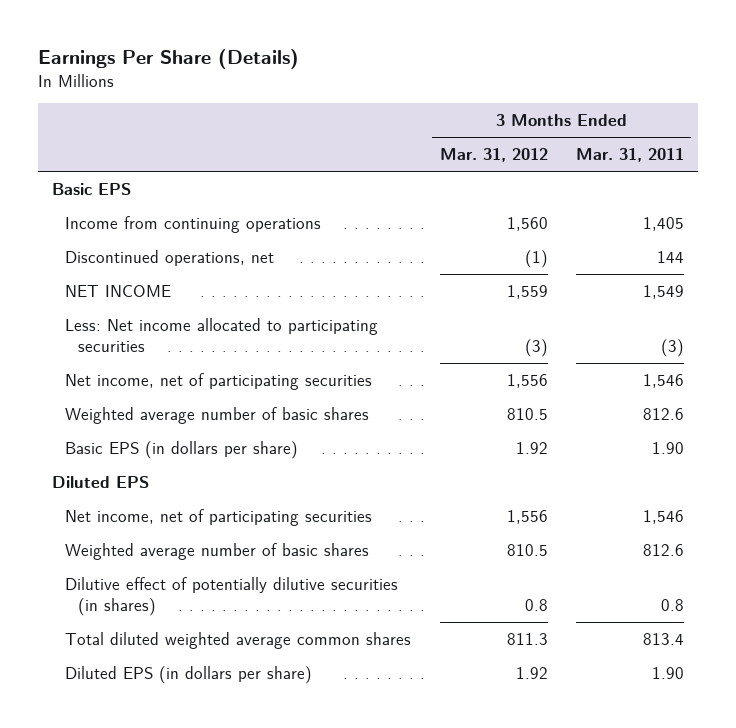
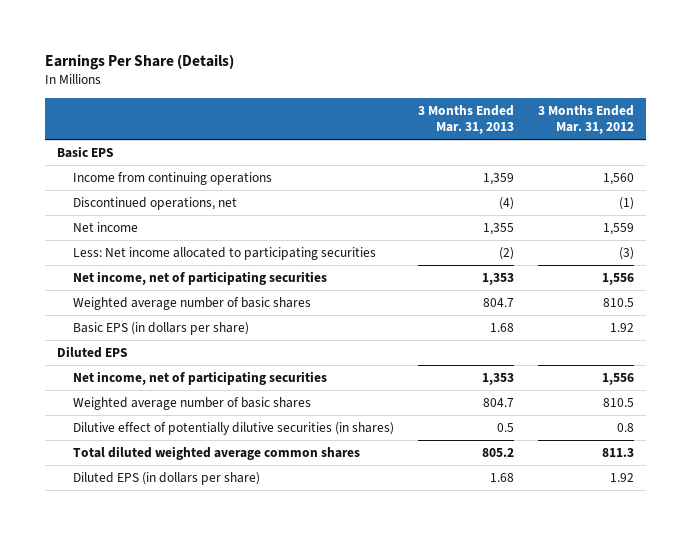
- | 3 Months Ended Mar. 31, 2012 | 3 Months Ended Mar. 31, 2011
+ | 3 Months Ended Mar. 31, 2013 | 3 Months Ended Mar. 31, 2012
- NET INCOME | 1,559 | 1,549
+ Net income | 1,355 | 1,559

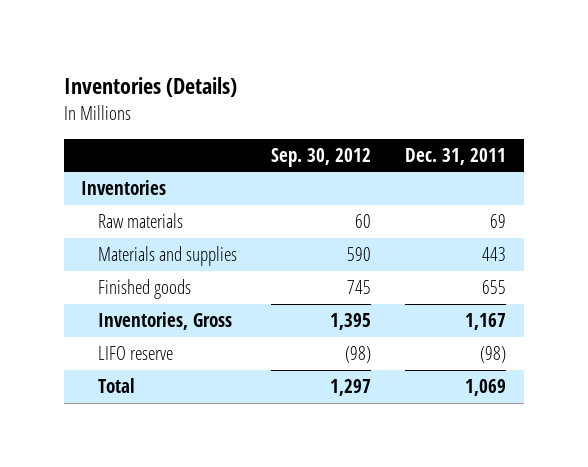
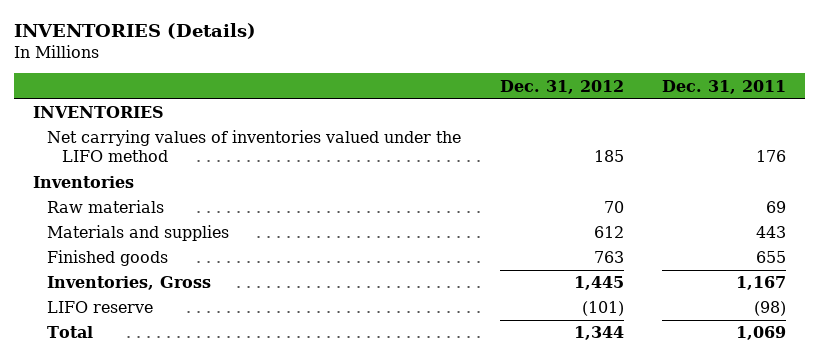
- Inventories (Details)
+ INVENTORIES (Details)
- | Sep. 30, 2012 | Dec. 31, 2011
+ | Dec. 31, 2012 | Dec. 31, 2011
+ INVENTORIES
+ Net carrying values of inventories valued under the LIFO method | 185 | 176

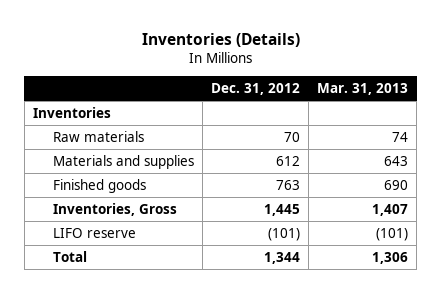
- INVENTORIES (Details)
+ Inventories (Details)
- | Dec. 31, 2012 | Dec. 31, 2011
+ | Dec. 31, 2012 | Mar. 31, 2013
- INVENTORIES
- Net carrying values of inventories valued under the LIFO method | 185 | 176

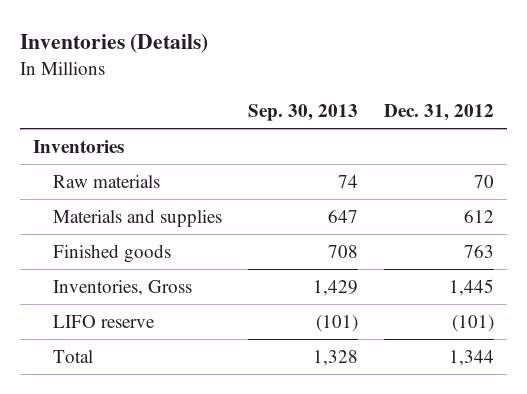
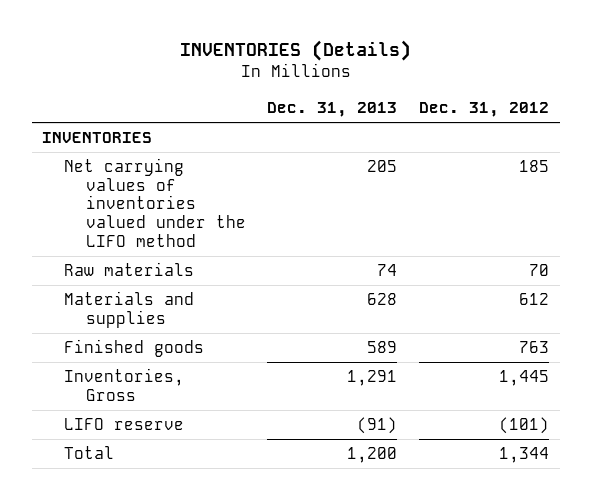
- Inventories (Details)
+ INVENTORIES (Details)
- | Sep. 30, 2013 | Dec. 31, 2012
+ | Dec. 31, 2013 | Dec. 31, 2012
- Inventories
+ INVENTORIES
+ Net carrying values of inventories valued under the LIFO method | 205 | 185

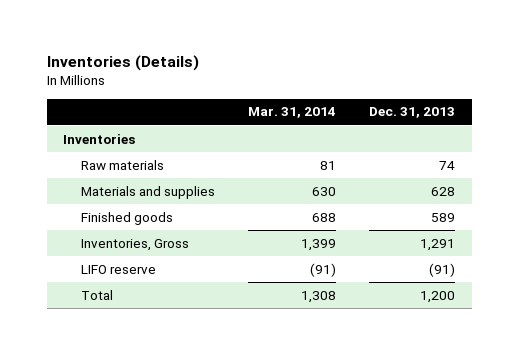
- INVENTORIES (Details)
+ Inventories (Details)
- | Dec. 31, 2013 | Dec. 31, 2012
+ | Mar. 31, 2014 | Dec. 31, 2013
- INVENTORIES
- Net carrying values of inventories valued under the LIFO method | 205 | 185
+ Inventories

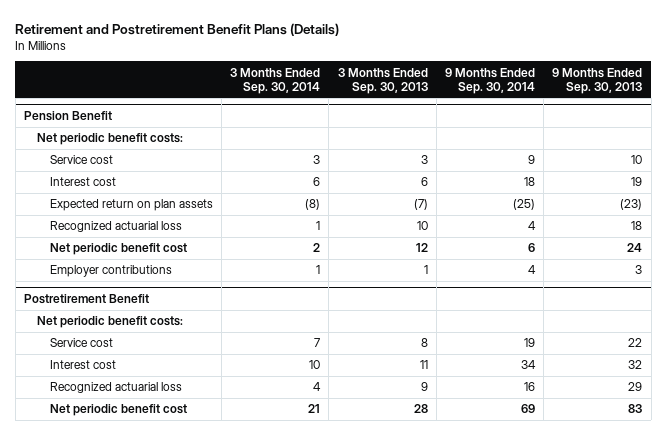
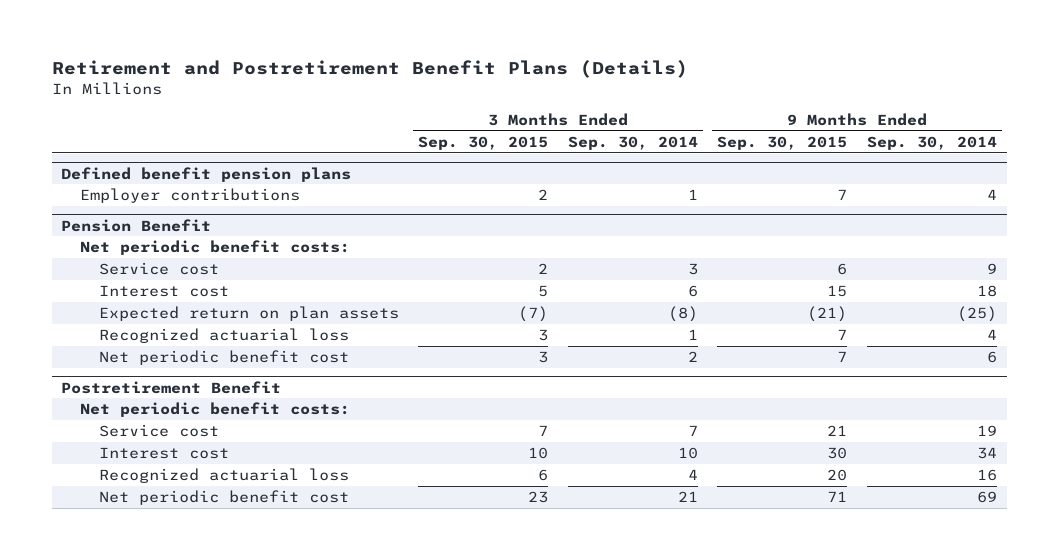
- | 3 Months Ended Sep. 30, 2014 | 3 Months Ended Sep. 30, 2013 | 9 Months Ended Sep. 30, 2014 | 9 Months Ended Sep. 30, 2013
+ | 3 Months Ended Sep. 30, 2015 | 3 Months Ended Sep. 30, 2014 | 9 Months Ended Sep. 30, 2015 | 9 Months Ended Sep. 30, 2014
+ Defined benefit pension plans
+ Employer contributions | 2 | 1 | 7 | 4
@ Pension Benefit
- Employer contributions | 1 | 1 | 4 | 3

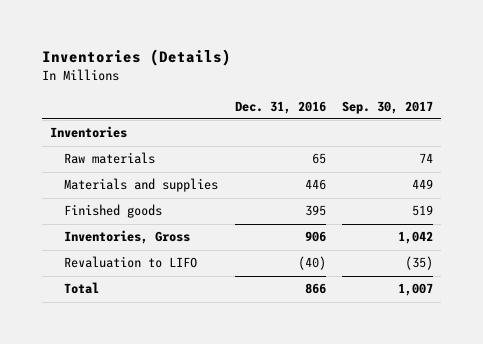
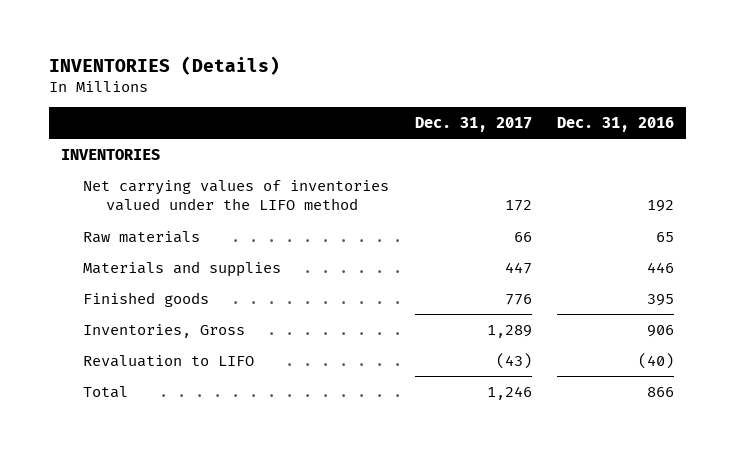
- Inventories (Details)
+ INVENTORIES (Details)
- | Dec. 31, 2016 | Sep. 30, 2017
+ | Dec. 31, 2017 | Dec. 31, 2016
- Inventories
+ INVENTORIES
+ Net carrying values of inventories valued under the LIFO method | 172 | 192

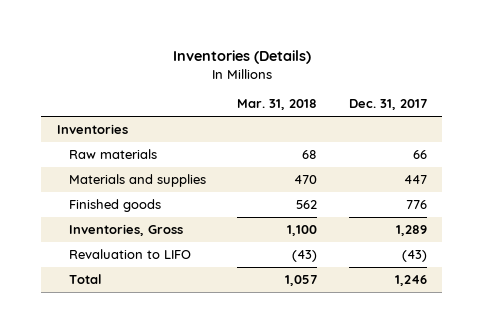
- INVENTORIES (Details)
+ Inventories (Details)
- | Dec. 31, 2017 | Dec. 31, 2016
+ | Mar. 31, 2018 | Dec. 31, 2017
- INVENTORIES
- Net carrying values of inventories valued under the LIFO method | 172 | 192
+ Inventories

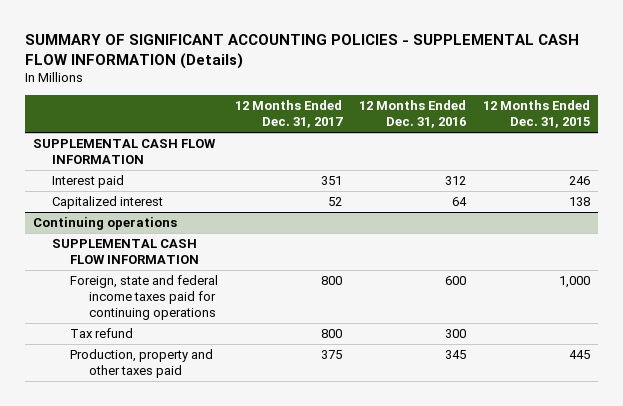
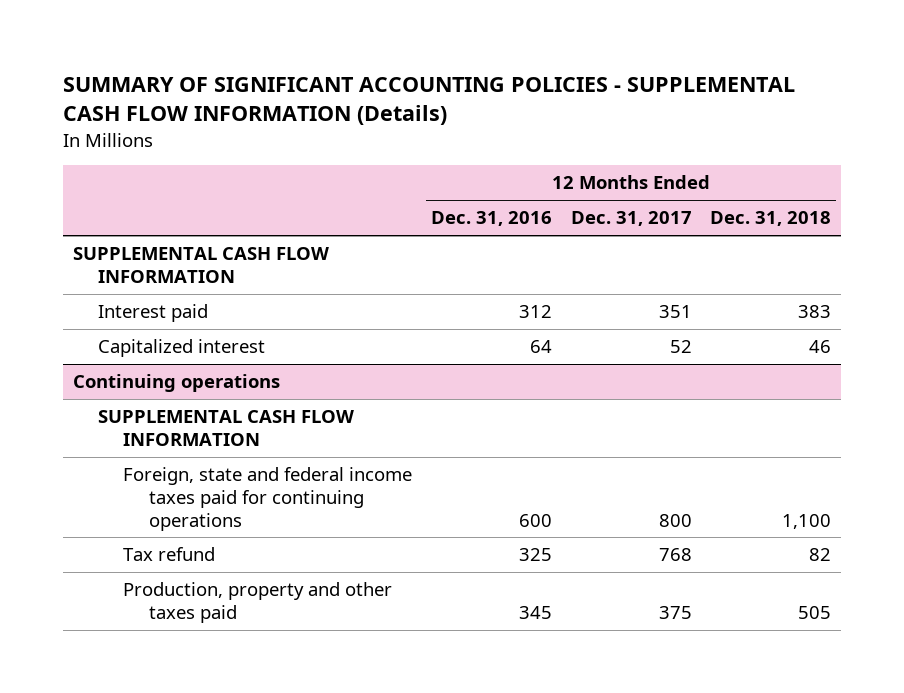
- | 12 Months Ended Dec. 31, 2017 | 12 Months Ended Dec. 31, 2016 | 12 Months Ended Dec. 31, 2015
+ | 12 Months Ended Dec. 31, 2016 | 12 Months Ended Dec. 31, 2017 | 12 Months Ended Dec. 31, 2018
@ Continuing operations
- Tax refund | 800 | 300 |
+ Tax refund | 325 | 768 | 82

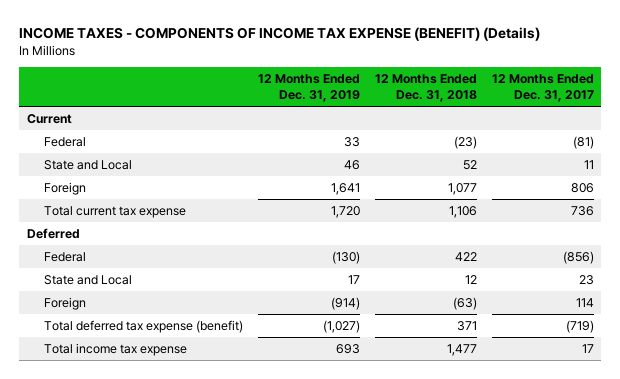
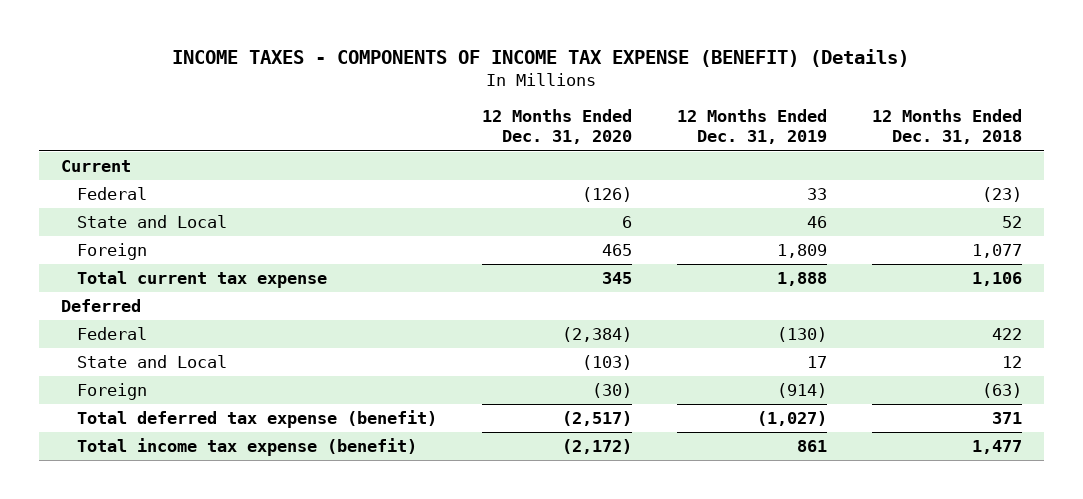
- | 12 Months Ended Dec. 31, 2019 | 12 Months Ended Dec. 31, 2018 | 12 Months Ended Dec. 31, 2017
+ | 12 Months Ended Dec. 31, 2020 | 12 Months Ended Dec. 31, 2019 | 12 Months Ended Dec. 31, 2018
- Foreign | 1,641 | 1,077 | 806
- Total current tax expense | 1,720 | 1,106 | 736
+ Foreign | 465 | 1,809 | 1,077
+ Total current tax expense | 345 | 1,888 | 1,106
- Total income tax expense | 693 | 1,477 | 17
+ Total income tax expense (benefit) | (2,172) | 861 | 1,477

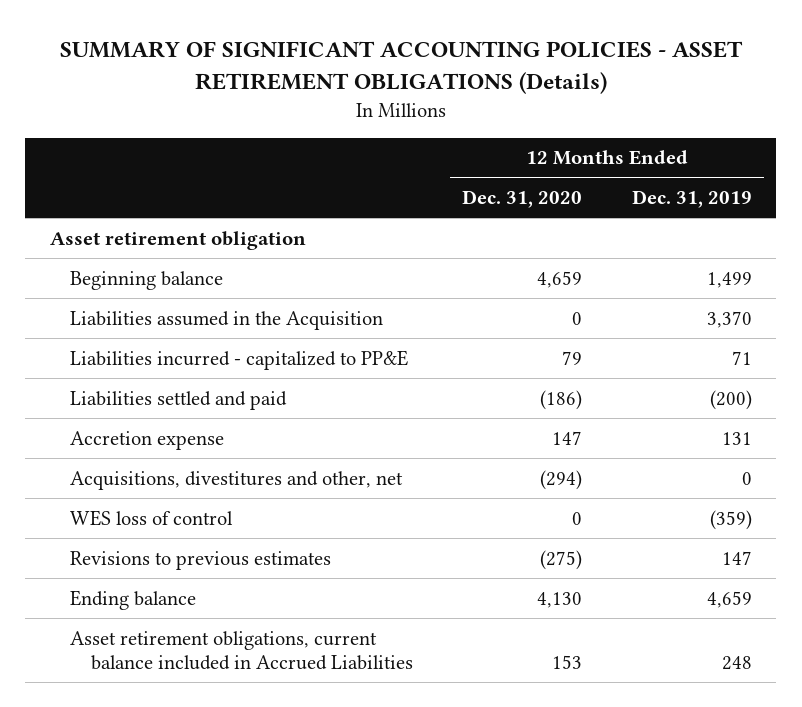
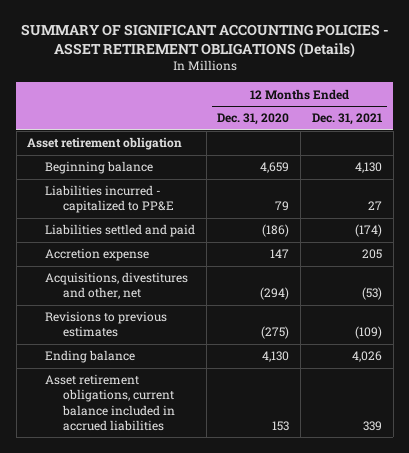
- | 12 Months Ended Dec. 31, 2020 | 12 Months Ended Dec. 31, 2019
+ | 12 Months Ended Dec. 31, 2020 | 12 Months Ended Dec. 31, 2021
- Liabilities assumed in the Acquisition | 0 | 3,370
- WES loss of control | 0 | (359)
- Asset retirement obligations, current balance included in Accrued Liabilities | 153 | 248
+ Asset retirement obligations, current balance included in accrued liabilities | 153 | 339

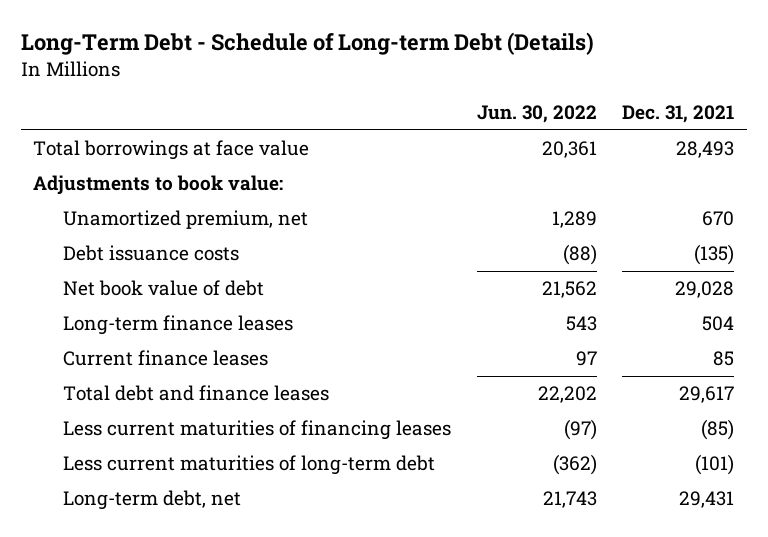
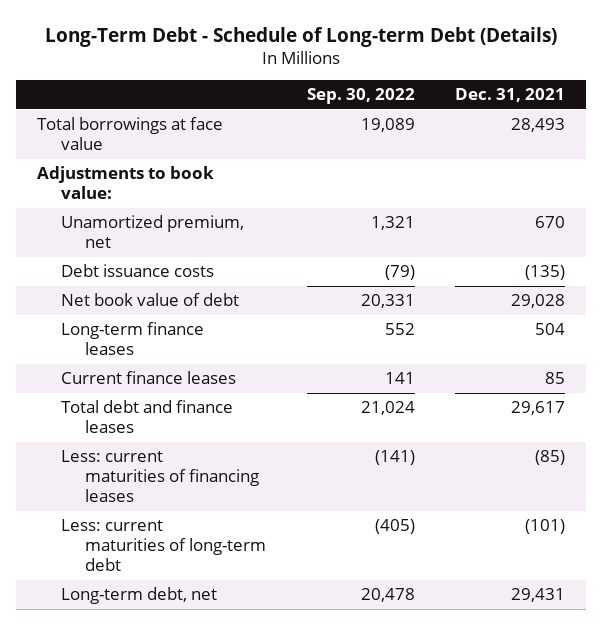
- | Jun. 30, 2022 | Dec. 31, 2021
+ | Sep. 30, 2022 | Dec. 31, 2021
- Less current maturities of financing leases | (97) | (85)
- Less current maturities of long-term debt | (362) | (101)
+ Less: current maturities of financing leases | (141) | (85)
+ Less: current maturities of long-term debt | (405) | (101)

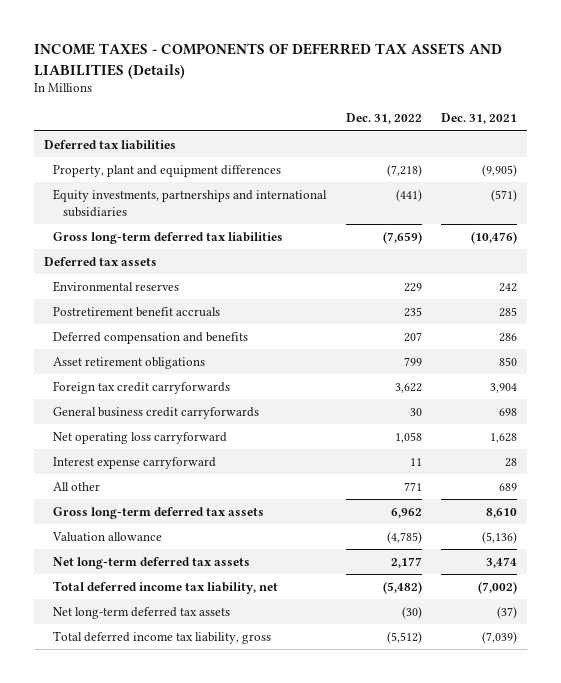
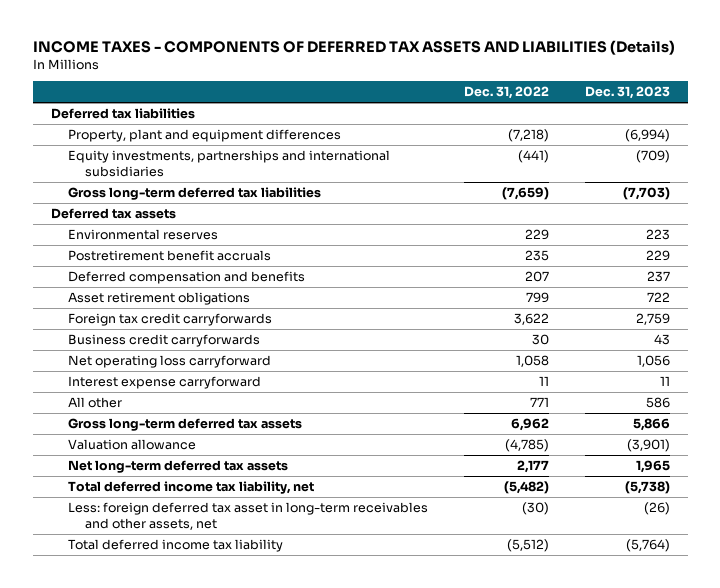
- | Dec. 31, 2022 | Dec. 31, 2021
+ | Dec. 31, 2022 | Dec. 31, 2023
- General business credit carryforwards | 30 | 698
+ Business credit carryforwards | 30 | 43
- Net long-term deferred tax assets | (30) | (37)
- Total deferred income tax liability, gross | (5,512) | (7,039)
+ Less: foreign deferred tax asset in long-term receivables and other assets, net | (30) | (26)
+ Total deferred income tax liability | (5,512) | (5,764)

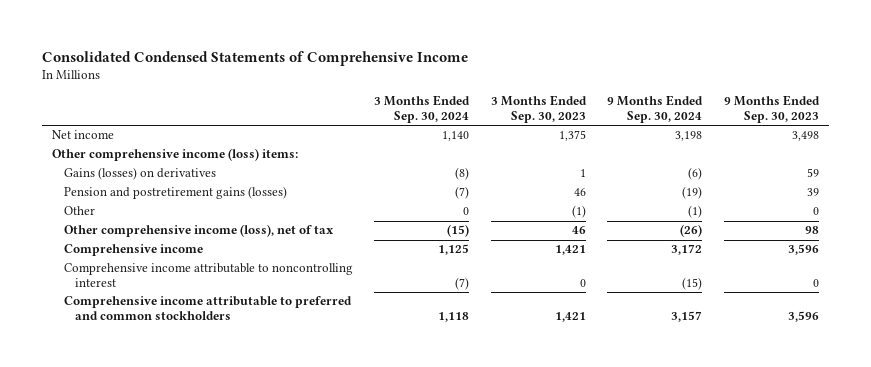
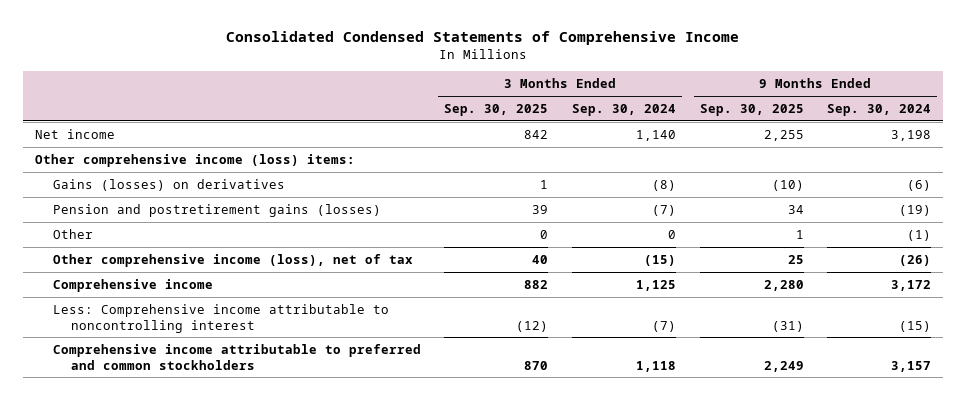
- | 3 Months Ended Sep. 30, 2024 | 3 Months Ended Sep. 30, 2023 | 9 Months Ended Sep. 30, 2024 | 9 Months Ended Sep. 30, 2023
+ | 3 Months Ended Sep. 30, 2025 | 3 Months Ended Sep. 30, 2024 | 9 Months Ended Sep. 30, 2025 | 9 Months Ended Sep. 30, 2024
- Comprehensive income attributable to noncontrolling interest | (7) | 0 | (15) | 0
+ Less: Comprehensive income attributable to noncontrolling interest | (12) | (7) | (31) | (15)

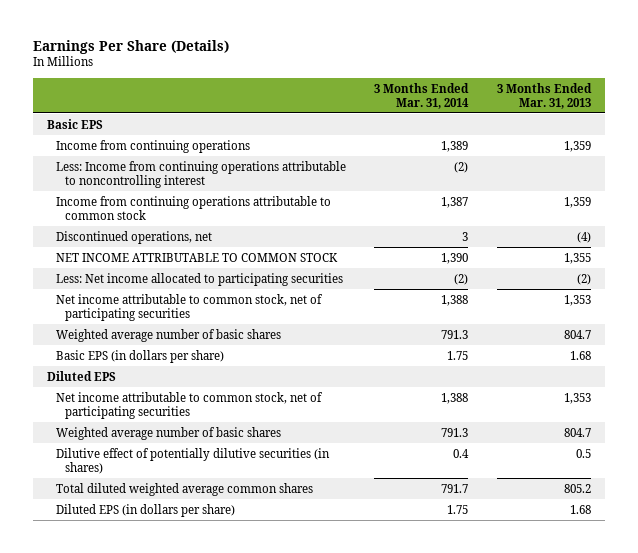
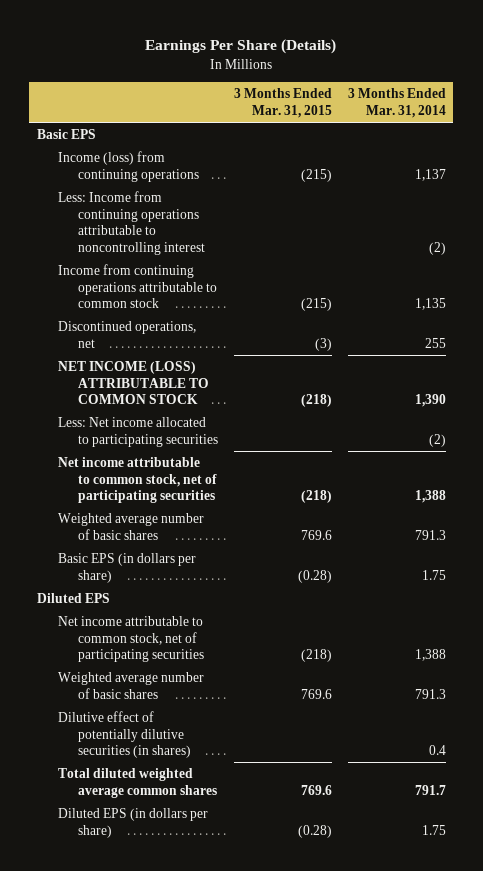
- | 3 Months Ended Mar. 31, 2014 | 3 Months Ended Mar. 31, 2013
+ | 3 Months Ended Mar. 31, 2015 | 3 Months Ended Mar. 31, 2014
- Income from continuing operations | 1,389 | 1,359
+ Income (loss) from continuing operations | (215) | 1,137
- Income from continuing operations attributable to common stock | 1,387 | 1,359
- Discontinued operations, net | 3 | (4)
- NET INCOME ATTRIBUTABLE TO COMMON STOCK | 1,390 | 1,355
+ Income from continuing operations attributable to common stock | (215) | 1,135
+ Discontinued operations, net | (3) | 255
+ NET INCOME (LOSS) ATTRIBUTABLE TO COMMON STOCK | (218) | 1,390

